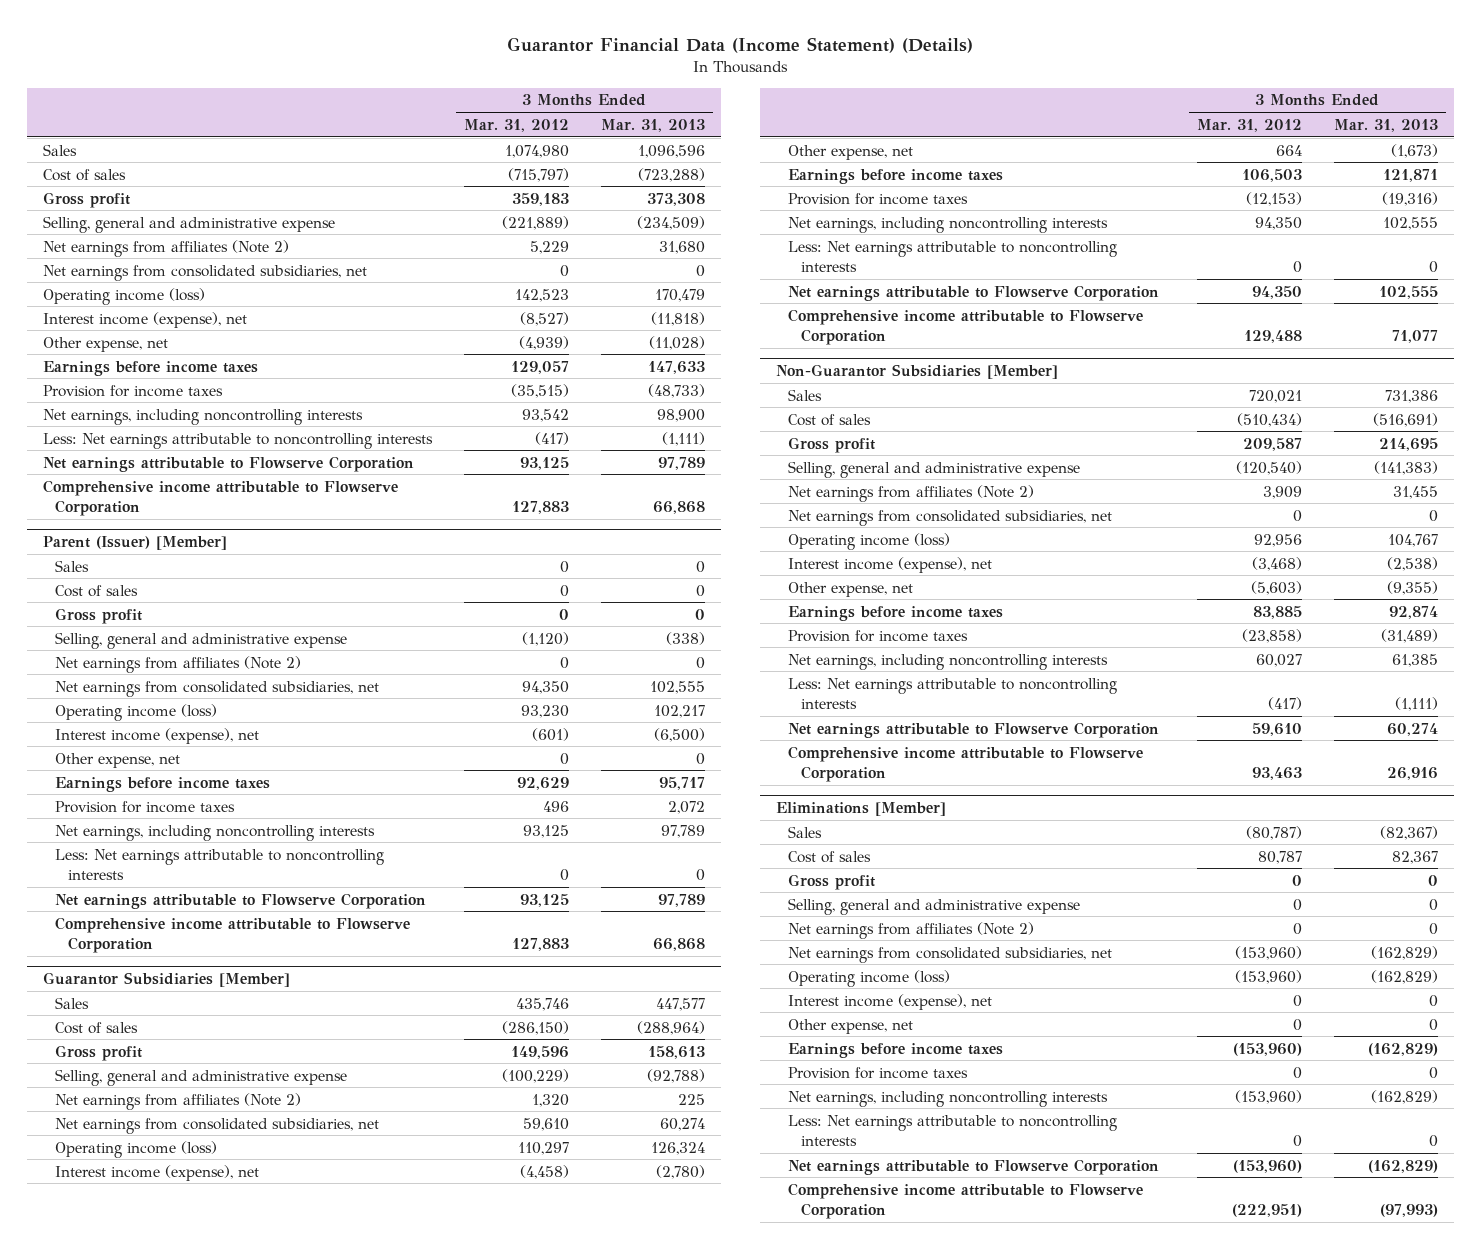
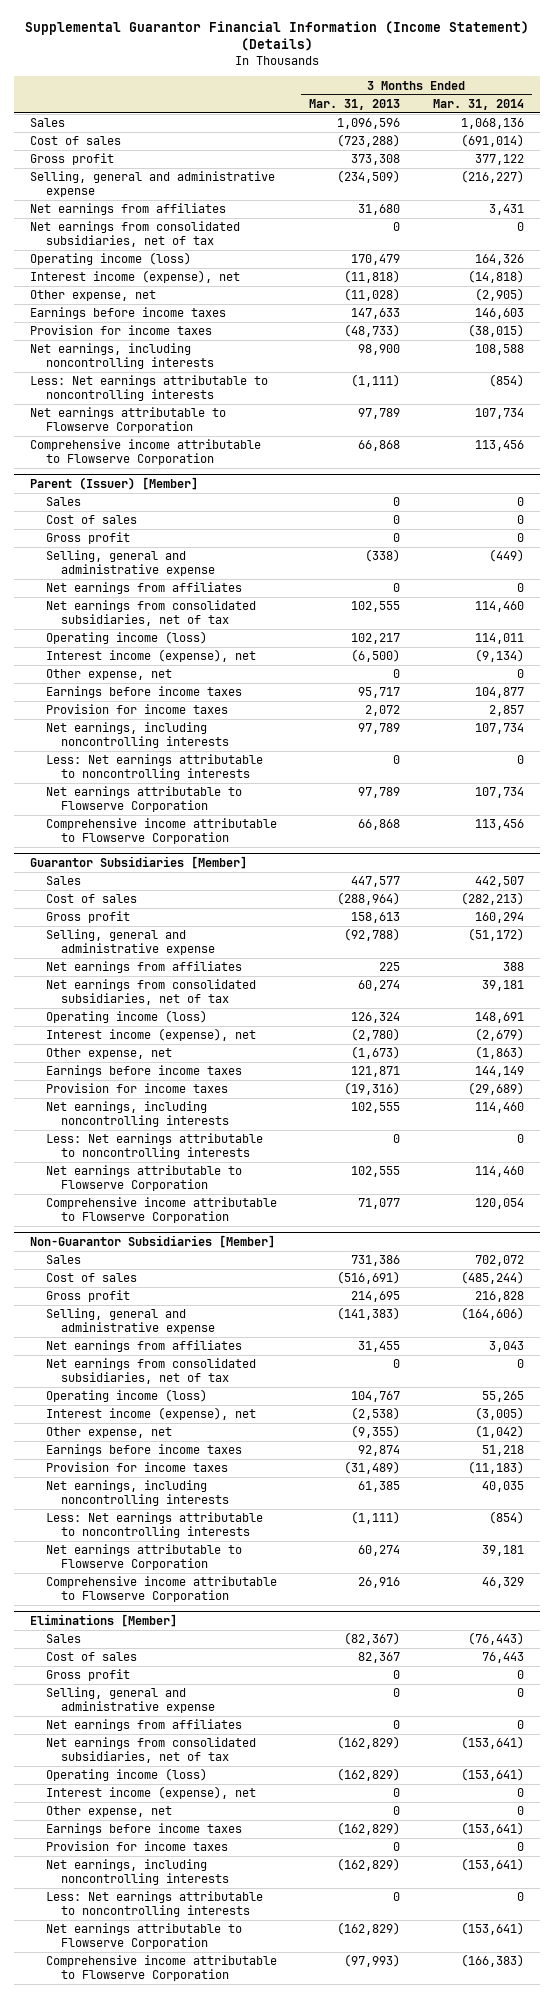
- Guarantor Financial Data (Income Statement) (Details)
+ Supplemental Guarantor Financial Information (Income Statement) (Details)
- | 3 Months Ended Mar. 31, 2012 | 3 Months Ended Mar. 31, 2013
+ | 3 Months Ended Mar. 31, 2013 | 3 Months Ended Mar. 31, 2014
- Net earnings from affiliates (Note 2) | 5,229 | 31,680
- Net earnings from consolidated subsidiaries, net | 0 | 0
+ Net earnings from affiliates | 31,680 | 3,431
+ Net earnings from consolidated subsidiaries, net of tax | 0 | 0
@ Parent (Issuer) [Member]
- Net earnings from affiliates (Note 2) | 0 | 0
- Net earnings from consolidated subsidiaries, net | 94,350 | 102,555
+ Net earnings from affiliates | 0 | 0
+ Net earnings from consolidated subsidiaries, net of tax | 102,555 | 114,460
@ Guarantor Subsidiaries [Member]
- Net earnings from affiliates (Note 2) | 1,320 | 225
- Net earnings from consolidated subsidiaries, net | 59,610 | 60,274
+ Net earnings from affiliates | 225 | 388
+ Net earnings from consolidated subsidiaries, net of tax | 60,274 | 39,181
@ Non-Guarantor Subsidiaries [Member]
- Net earnings from affiliates (Note 2) | 3,909 | 31,455
- Net earnings from consolidated subsidiaries, net | 0 | 0
+ Net earnings from affiliates | 31,455 | 3,043
+ Net earnings from consolidated subsidiaries, net of tax | 0 | 0
@ Eliminations [Member]
- Net earnings from affiliates (Note 2) | 0 | 0
- Net earnings from consolidated subsidiaries, net | (153,960) | (162,829)
+ Net earnings from affiliates | 0 | 0
+ Net earnings from consolidated subsidiaries, net of tax | (162,829) | (153,641)

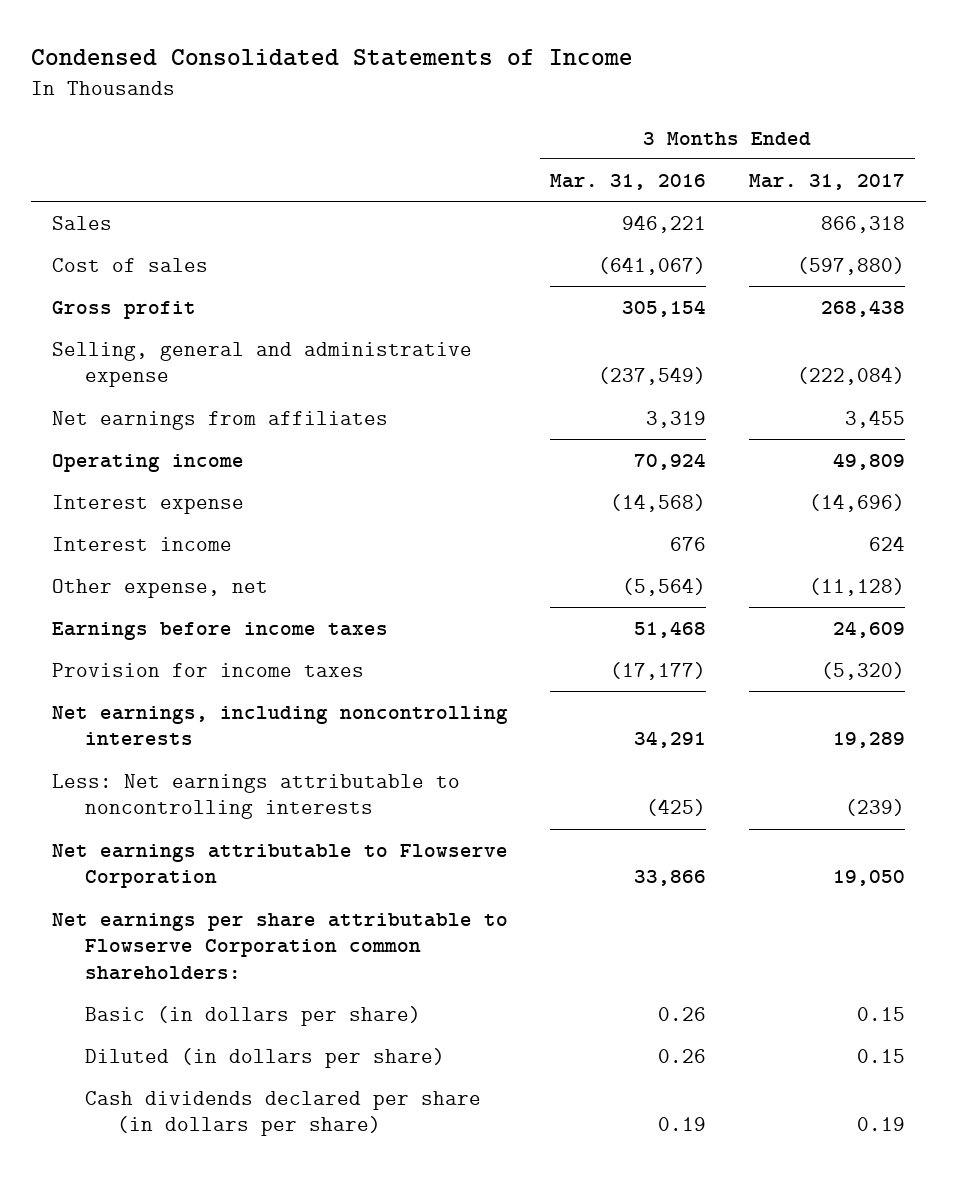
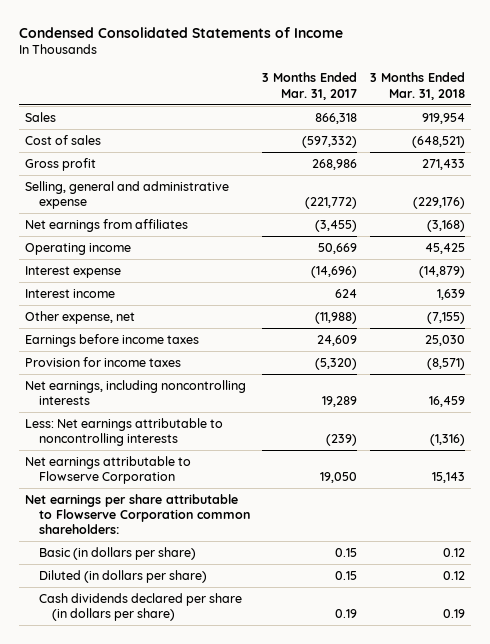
- | 3 Months Ended Mar. 31, 2016 | 3 Months Ended Mar. 31, 2017
+ | 3 Months Ended Mar. 31, 2017 | 3 Months Ended Mar. 31, 2018
- Cost of sales | (641,067) | (597,880)
- Gross profit | 305,154 | 268,438
- Selling, general and administrative expense | (237,549) | (222,084)
- Net earnings from affiliates | 3,319 | 3,455
- Operating income | 70,924 | 49,809
+ Cost of sales | (597,332) | (648,521)
+ Gross profit | 268,986 | 271,433
+ Selling, general and administrative expense | (221,772) | (229,176)
+ Net earnings from affiliates | (3,455) | (3,168)
+ Operating income | 50,669 | 45,425
- Other expense, net | (5,564) | (11,128)
+ Other expense, net | (11,988) | (7,155)

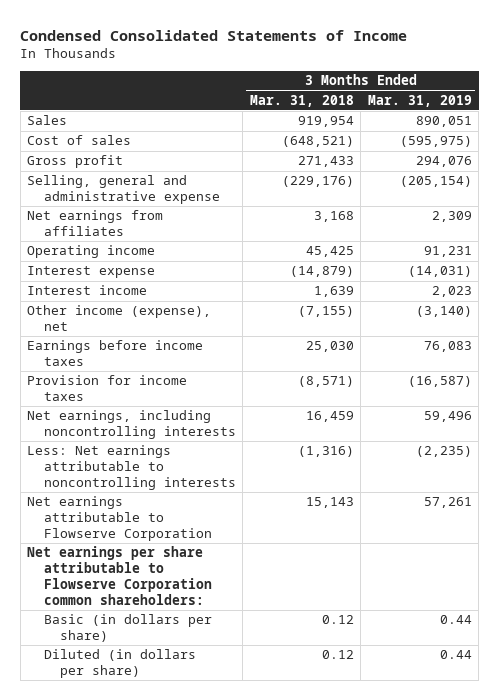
- | 3 Months Ended Mar. 31, 2017 | 3 Months Ended Mar. 31, 2018
+ | 3 Months Ended Mar. 31, 2018 | 3 Months Ended Mar. 31, 2019
- Net earnings from affiliates | (3,455) | (3,168)
+ Net earnings from affiliates | 3,168 | 2,309
- Other expense, net | (11,988) | (7,155)
+ Other income (expense), net | (7,155) | (3,140)
- Cash dividends declared per share (in dollars per share) | 0.19 | 0.19

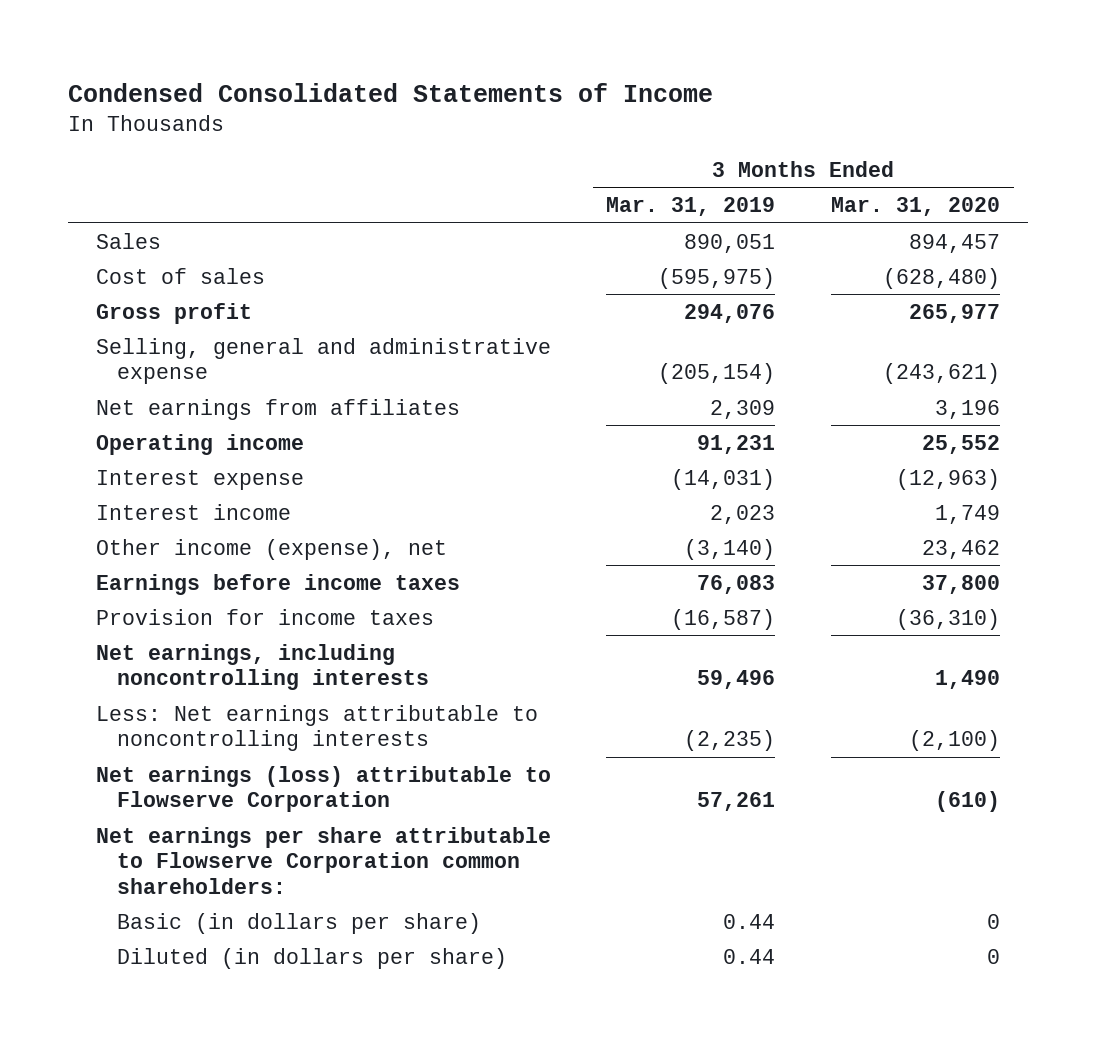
- | 3 Months Ended Mar. 31, 2018 | 3 Months Ended Mar. 31, 2019
+ | 3 Months Ended Mar. 31, 2019 | 3 Months Ended Mar. 31, 2020
- Net earnings attributable to Flowserve Corporation | 15,143 | 57,261
+ Net earnings (loss) attributable to Flowserve Corporation | 57,261 | (610)

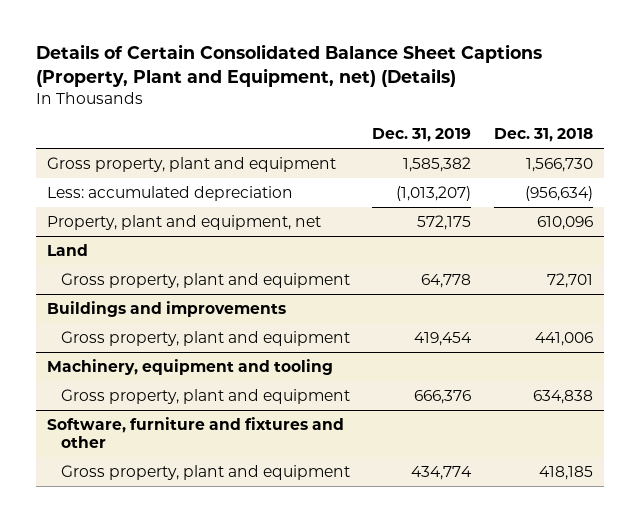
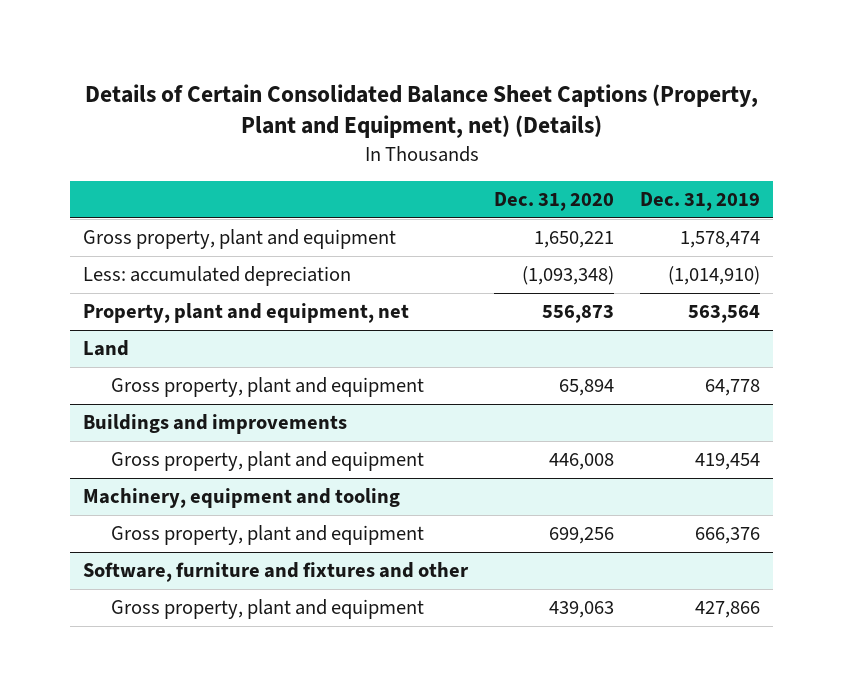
- | Dec. 31, 2019 | Dec. 31, 2018
+ | Dec. 31, 2020 | Dec. 31, 2019
- Gross property, plant and equipment | 1,585,382 | 1,566,730
- Less: accumulated depreciation | (1,013,207) | (956,634)
- Property, plant and equipment, net | 572,175 | 610,096
+ Gross property, plant and equipment | 1,650,221 | 1,578,474
+ Less: accumulated depreciation | (1,093,348) | (1,014,910)
+ Property, plant and equipment, net | 556,873 | 563,564
@ Software, furniture and fixtures and other
- Gross property, plant and equipment | 434,774 | 418,185
+ Gross property, plant and equipment | 439,063 | 427,866

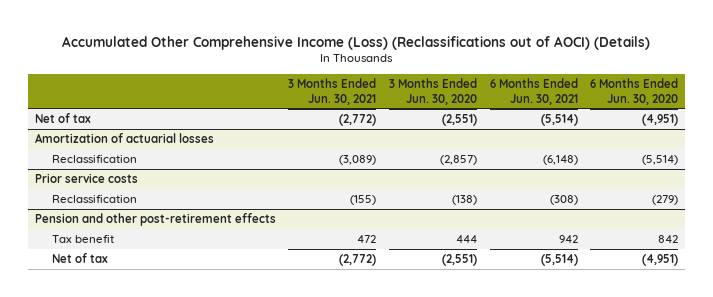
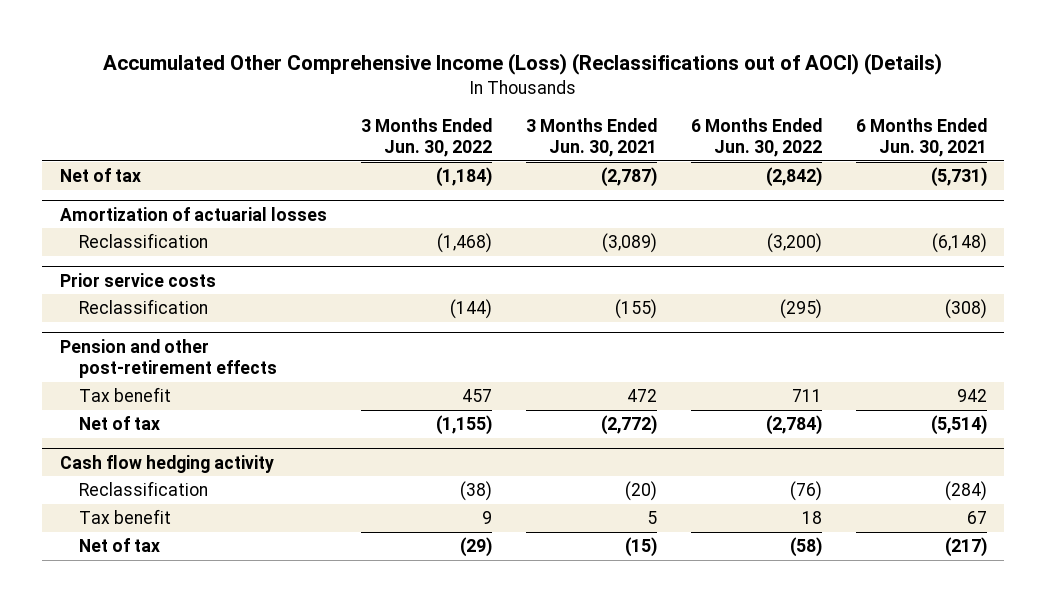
- | 3 Months Ended Jun. 30, 2021 | 3 Months Ended Jun. 30, 2020 | 6 Months Ended Jun. 30, 2021 | 6 Months Ended Jun. 30, 2020
+ | 3 Months Ended Jun. 30, 2022 | 3 Months Ended Jun. 30, 2021 | 6 Months Ended Jun. 30, 2022 | 6 Months Ended Jun. 30, 2021
- Net of tax | (2,772) | (2,551) | (5,514) | (4,951)
+ Net of tax | (1,184) | (2,787) | (2,842) | (5,731)
+ Cash flow hedging activity
+ Reclassification | (38) | (20) | (76) | (284)
+ Tax benefit | 9 | 5 | 18 | 67
+ Net of tax | (29) | (15) | (58) | (217)

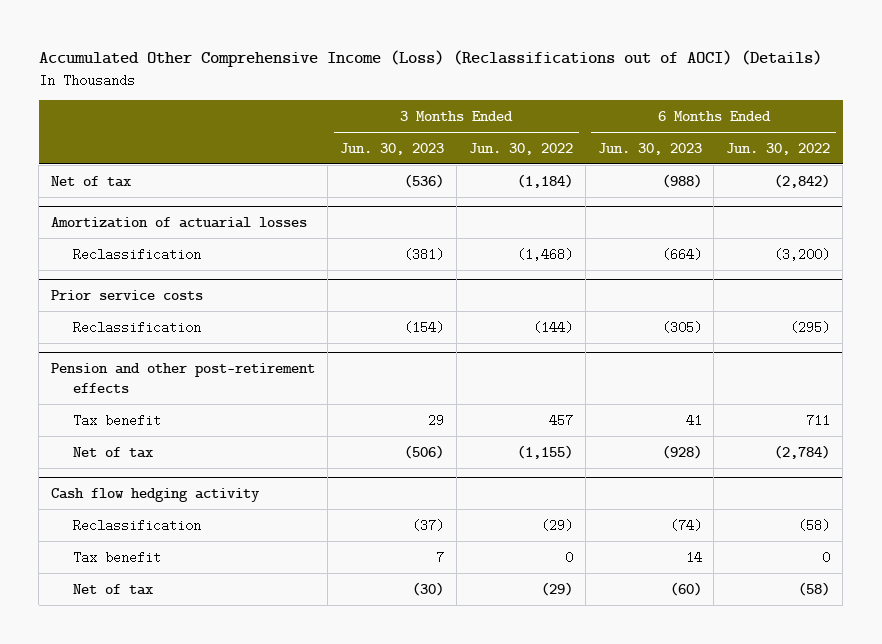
- | 3 Months Ended Jun. 30, 2022 | 3 Months Ended Jun. 30, 2021 | 6 Months Ended Jun. 30, 2022 | 6 Months Ended Jun. 30, 2021
+ | 3 Months Ended Jun. 30, 2023 | 3 Months Ended Jun. 30, 2022 | 6 Months Ended Jun. 30, 2023 | 6 Months Ended Jun. 30, 2022
@ Cash flow hedging activity
- Reclassification | (38) | (20) | (76) | (284)
- Tax benefit | 9 | 5 | 18 | 67
+ Reclassification | (37) | (29) | (74) | (58)
+ Tax benefit | 7 | 0 | 14 | 0

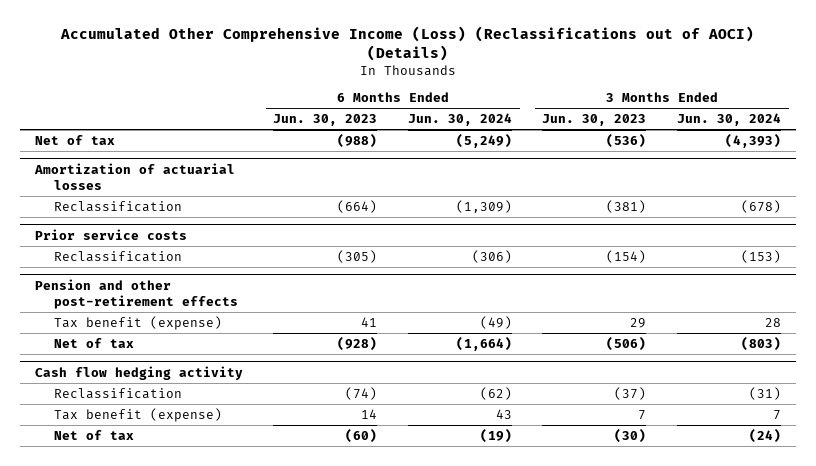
- | 3 Months Ended Jun. 30, 2023 | 3 Months Ended Jun. 30, 2022 | 6 Months Ended Jun. 30, 2023 | 6 Months Ended Jun. 30, 2022
+ | 6 Months Ended Jun. 30, 2023 | 6 Months Ended Jun. 30, 2024 | 3 Months Ended Jun. 30, 2023 | 3 Months Ended Jun. 30, 2024
@ Pension and other post-retirement effects
- Tax benefit | 29 | 457 | 41 | 711
+ Tax benefit (expense) | 41 | (49) | 29 | 28
@ Cash flow hedging activity
- Tax benefit | 7 | 0 | 14 | 0
+ Tax benefit (expense) | 14 | 43 | 7 | 7

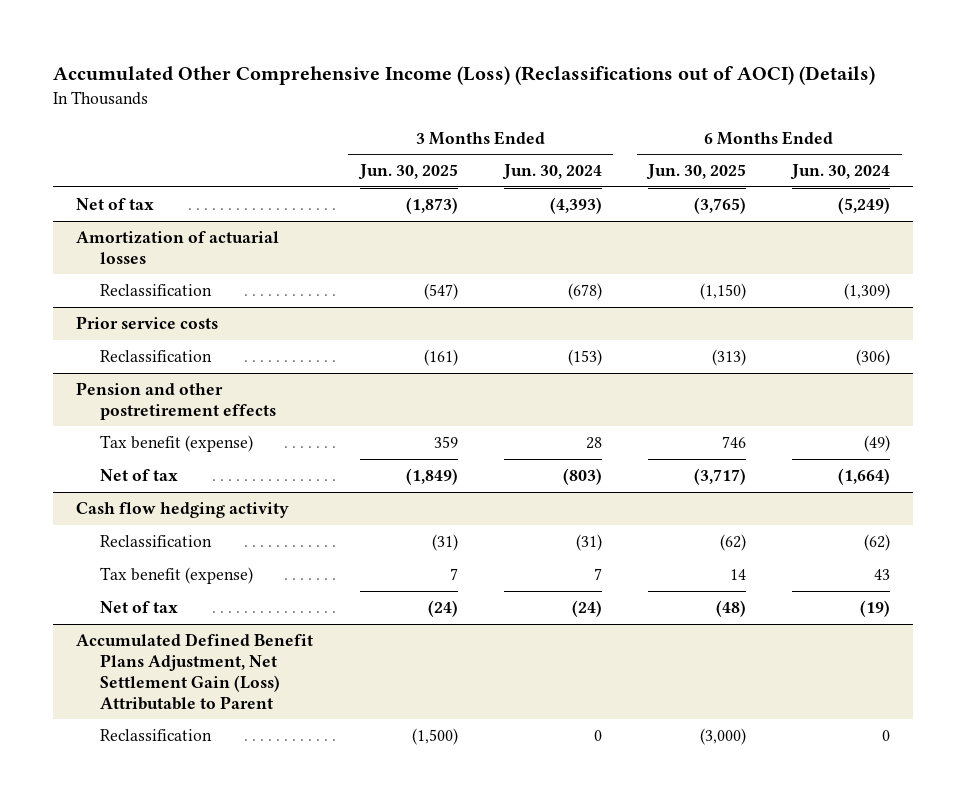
- | 6 Months Ended Jun. 30, 2023 | 6 Months Ended Jun. 30, 2024 | 3 Months Ended Jun. 30, 2023 | 3 Months Ended Jun. 30, 2024
+ | 3 Months Ended Jun. 30, 2025 | 3 Months Ended Jun. 30, 2024 | 6 Months Ended Jun. 30, 2025 | 6 Months Ended Jun. 30, 2024
- Pension and other post-retirement effects
+ Pension and other postretirement effects
+ Accumulated Defined Benefit Plans Adjustment, Net Settlement Gain (Loss) Attributable to Parent
+ Reclassification | (1,500) | 0 | (3,000) | 0

